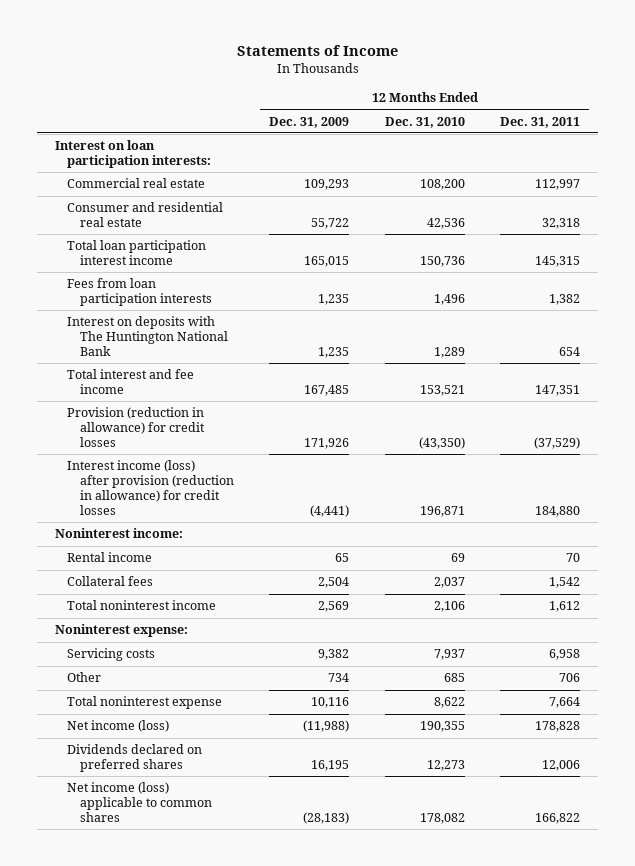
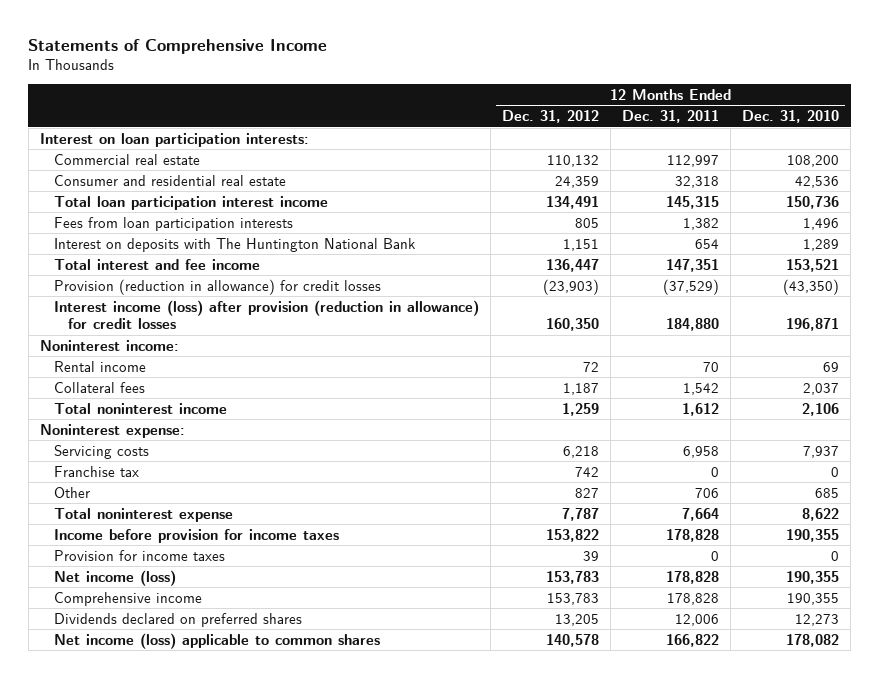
- Statements of Income
+ Statements of Comprehensive Income
- | 12 Months Ended Dec. 31, 2009 | 12 Months Ended Dec. 31, 2010 | 12 Months Ended Dec. 31, 2011
+ | 12 Months Ended Dec. 31, 2012 | 12 Months Ended Dec. 31, 2011 | 12 Months Ended Dec. 31, 2010
+ Franchise tax | 742 | 0 | 0
+ Income before provision for income taxes | 153,822 | 178,828 | 190,355
+ Provision for income taxes | 39 | 0 | 0
+ Comprehensive income | 153,783 | 178,828 | 190,355

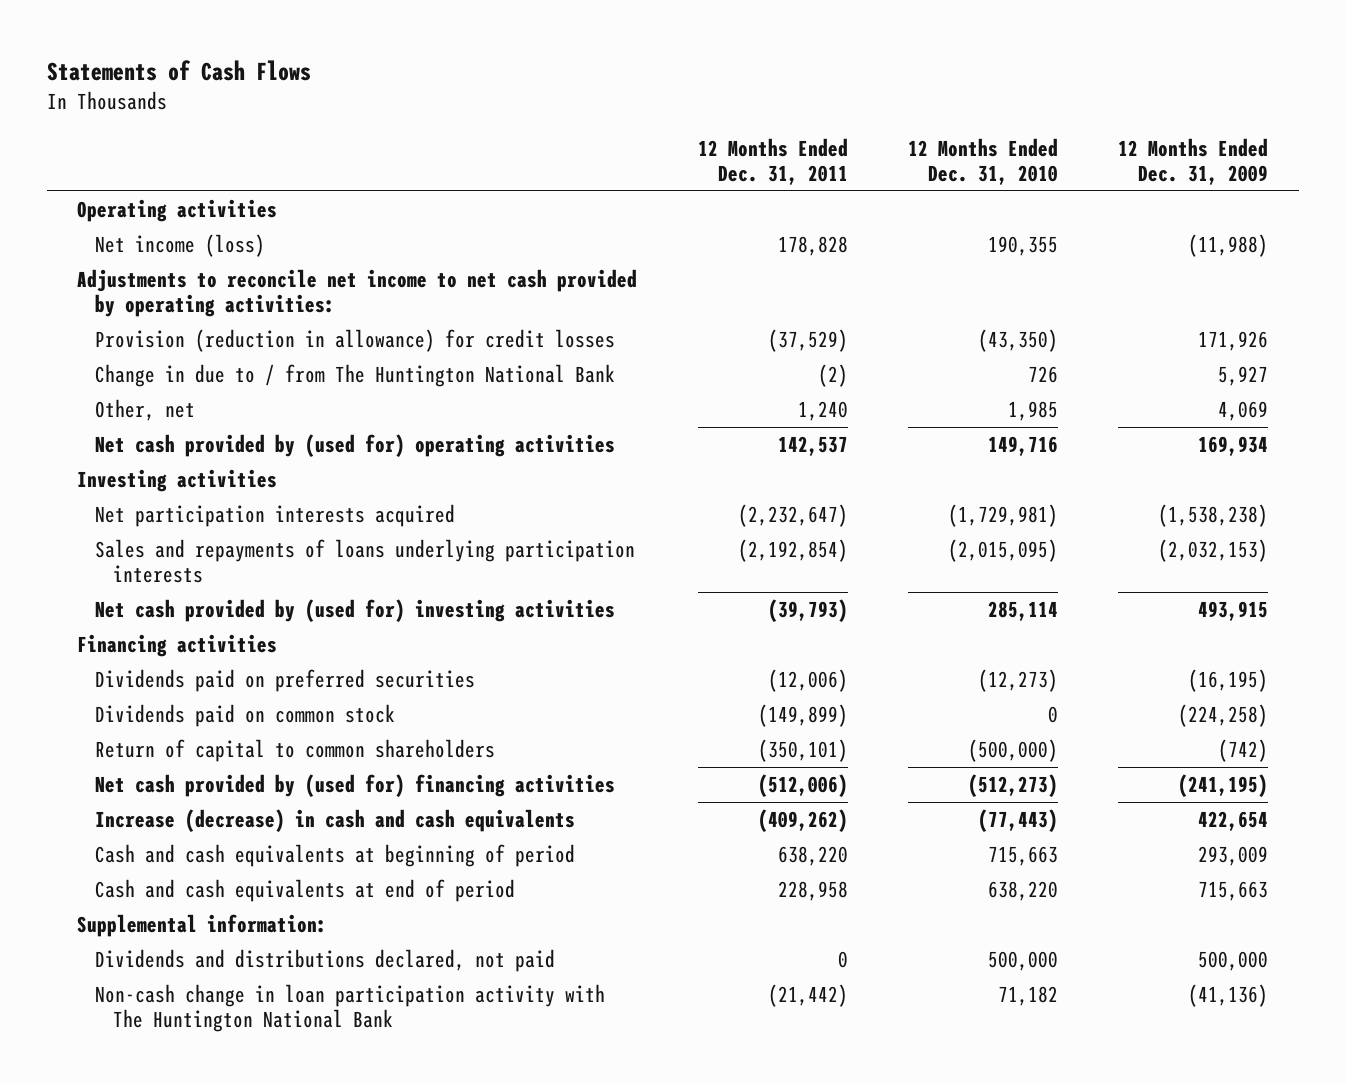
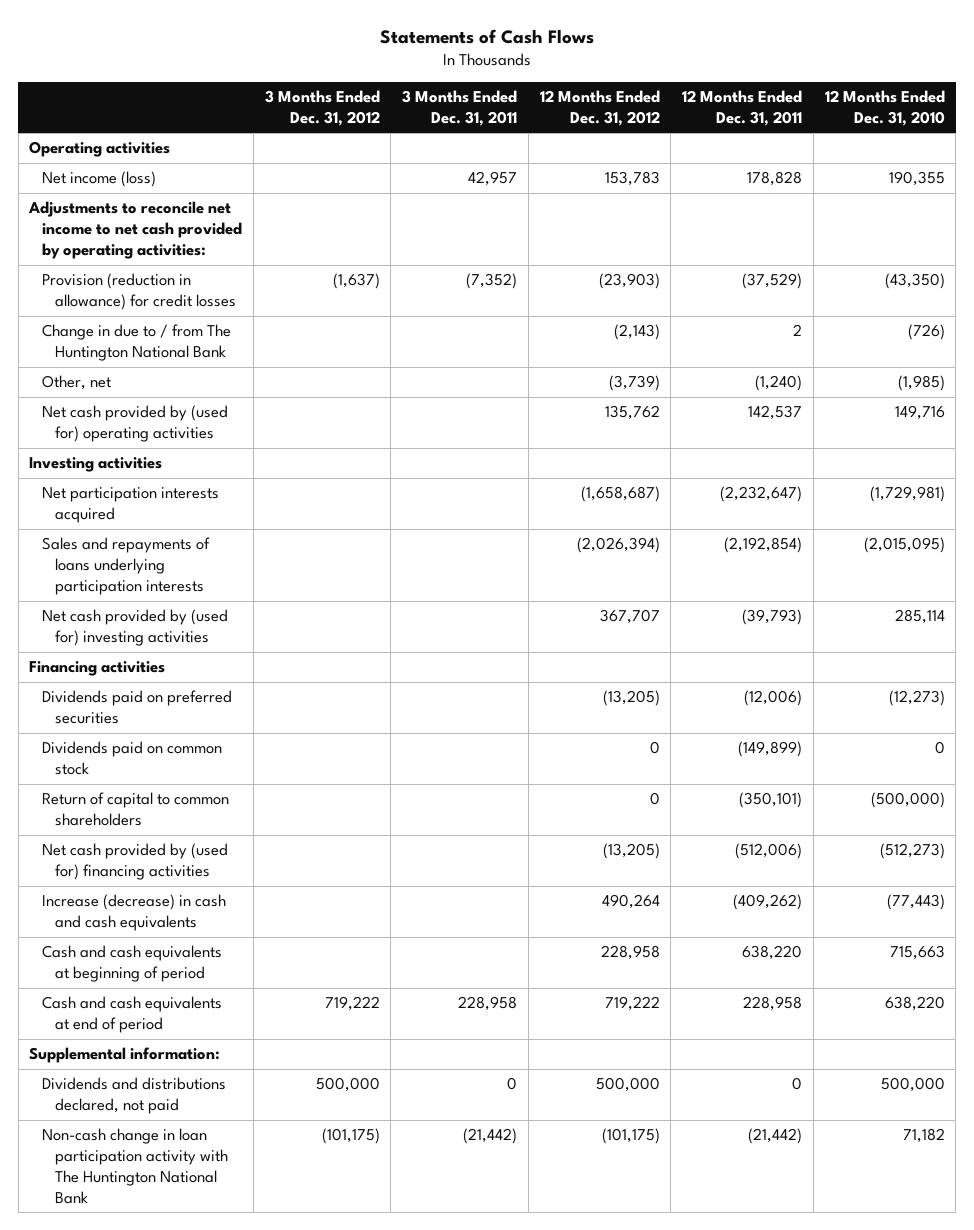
- | 12 Months Ended Dec. 31, 2011 | 12 Months Ended Dec. 31, 2010 | 12 Months Ended Dec. 31, 2009
+ | 3 Months Ended Dec. 31, 2012 | 3 Months Ended Dec. 31, 2011 | 12 Months Ended Dec. 31, 2012 | 12 Months Ended Dec. 31, 2011 | 12 Months Ended Dec. 31, 2010
- Change in due to / from The Huntington National Bank | (2) | 726 | 5,927
- Other, net | 1,240 | 1,985 | 4,069
+ Change in due to / from The Huntington National Bank | | | (2,143) | 2 | (726)
+ Other, net | | | (3,739) | (1,240) | (1,985)

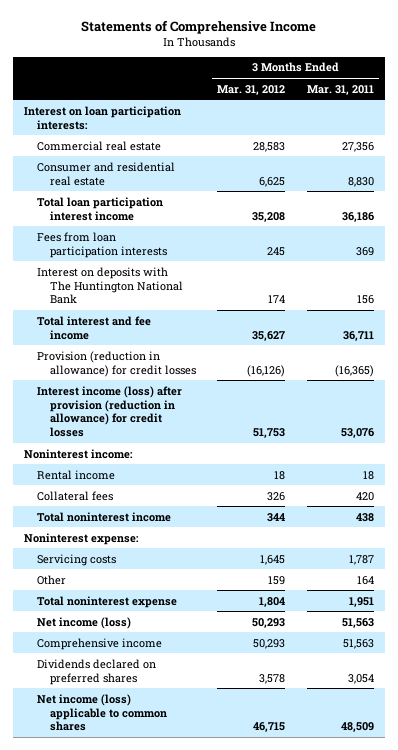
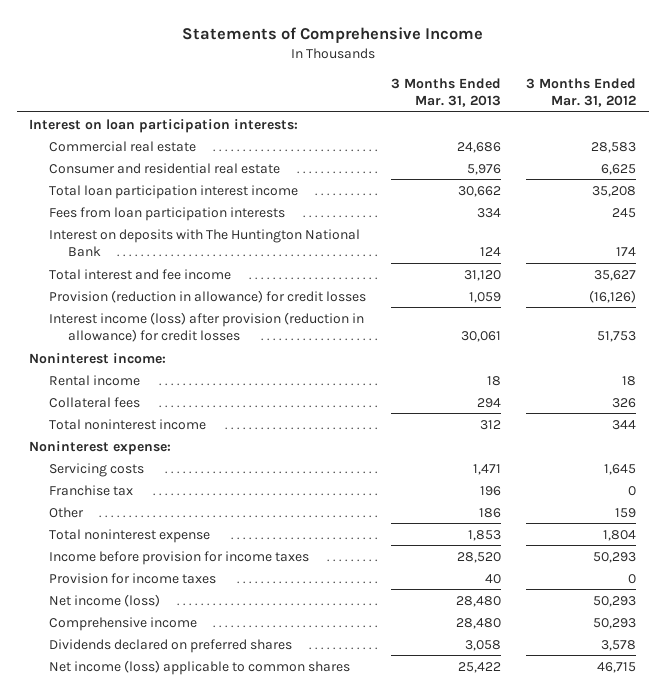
- | 3 Months Ended Mar. 31, 2012 | 3 Months Ended Mar. 31, 2011
+ | 3 Months Ended Mar. 31, 2013 | 3 Months Ended Mar. 31, 2012
+ Franchise tax | 196 | 0
+ Income before provision for income taxes | 28,520 | 50,293
+ Provision for income taxes | 40 | 0

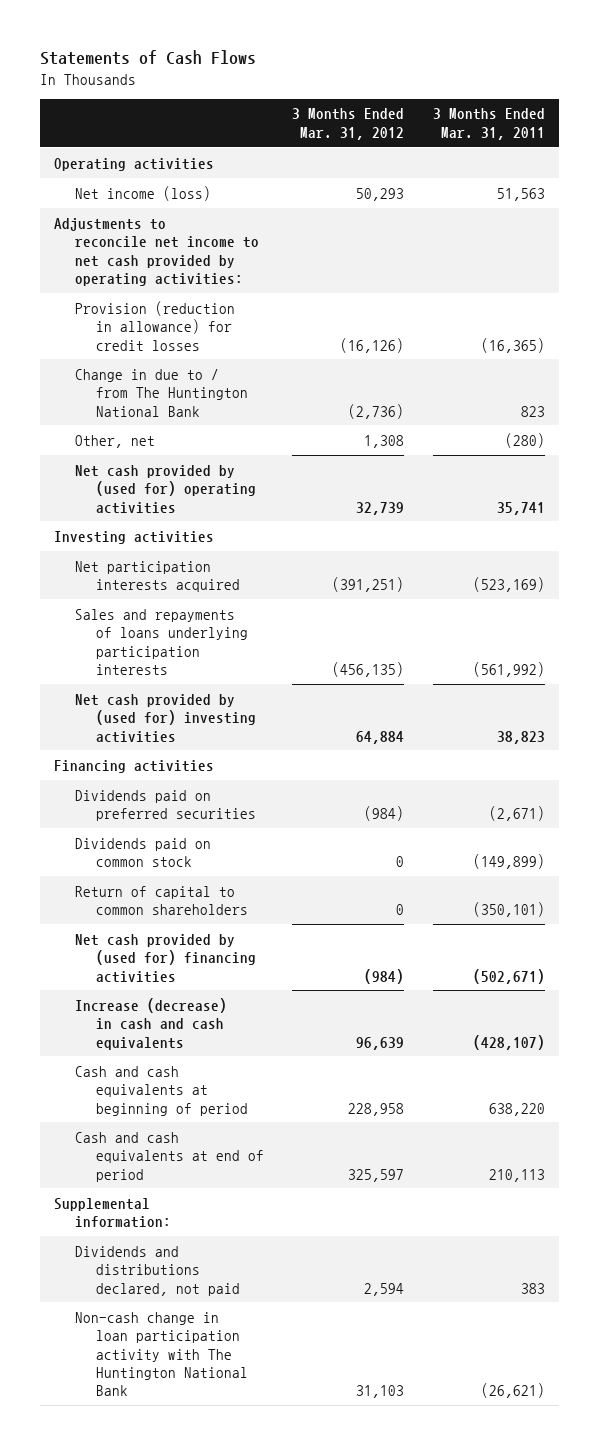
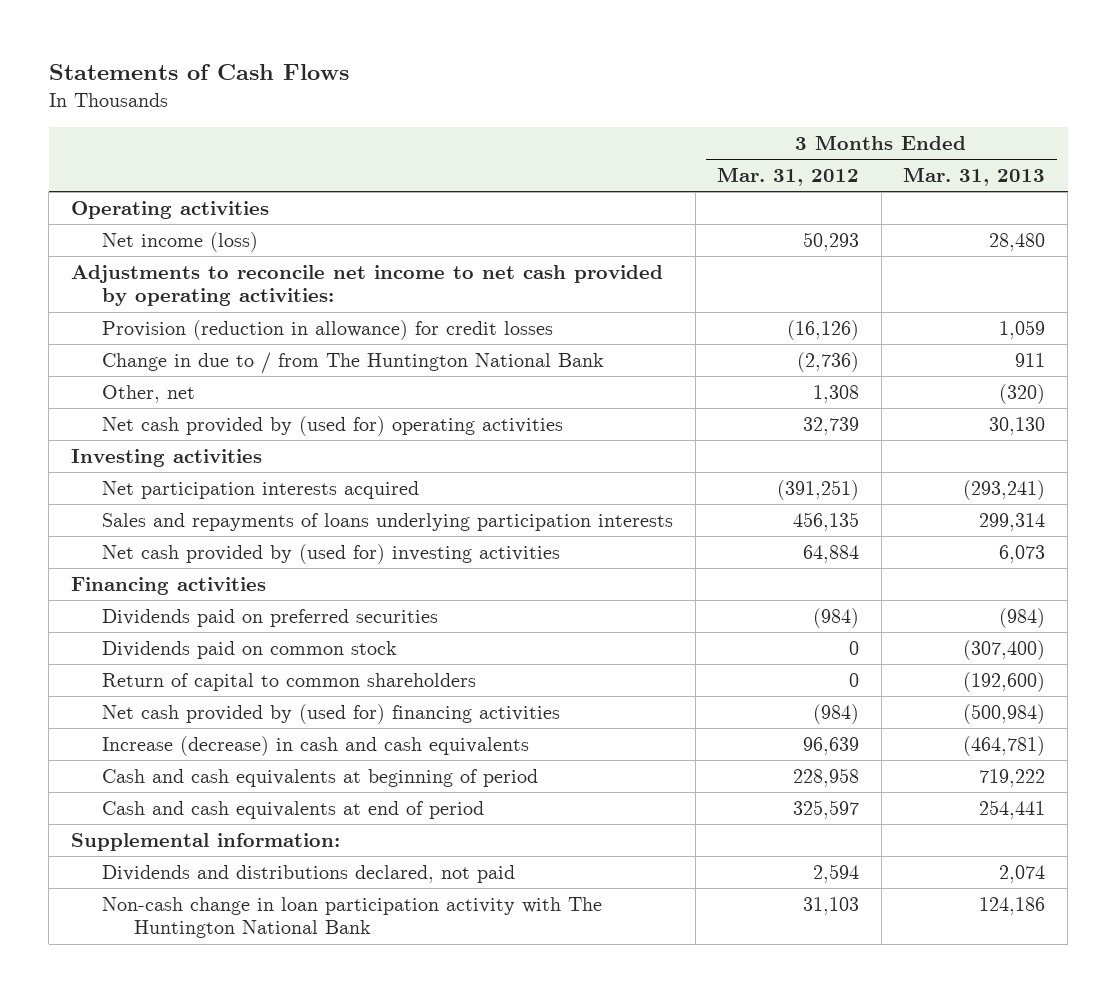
- | 3 Months Ended Mar. 31, 2012 | 3 Months Ended Mar. 31, 2011
+ | 3 Months Ended Mar. 31, 2012 | 3 Months Ended Mar. 31, 2013
- Sales and repayments of loans underlying participation interests | (456,135) | (561,992)
+ Sales and repayments of loans underlying participation interests | 456,135 | 299,314

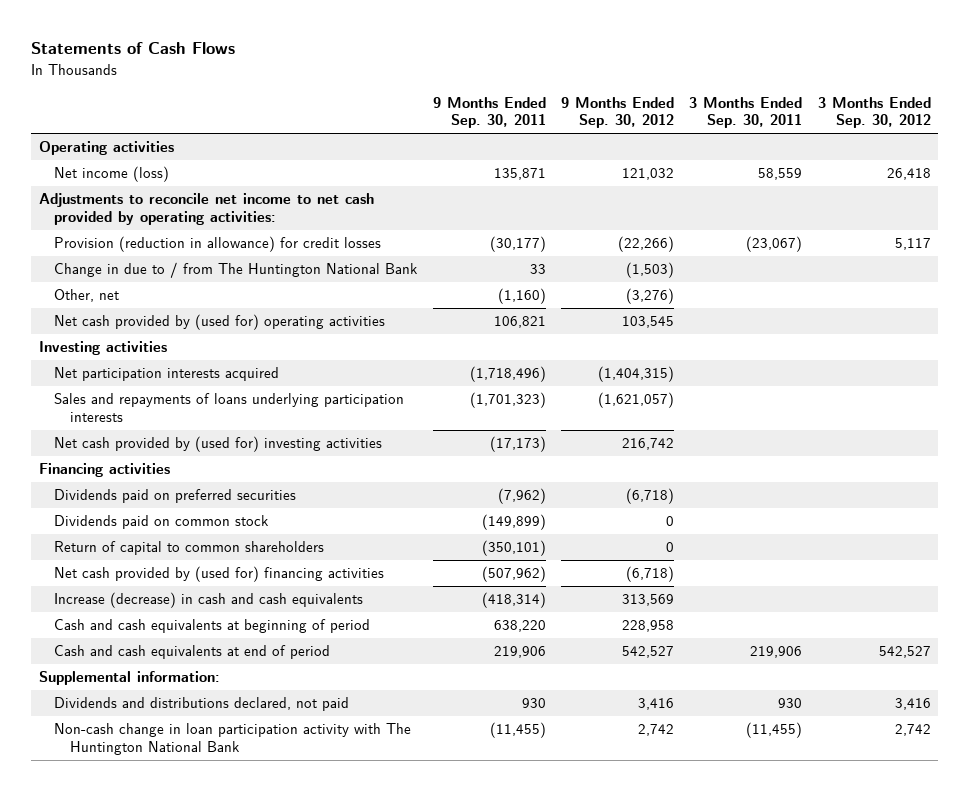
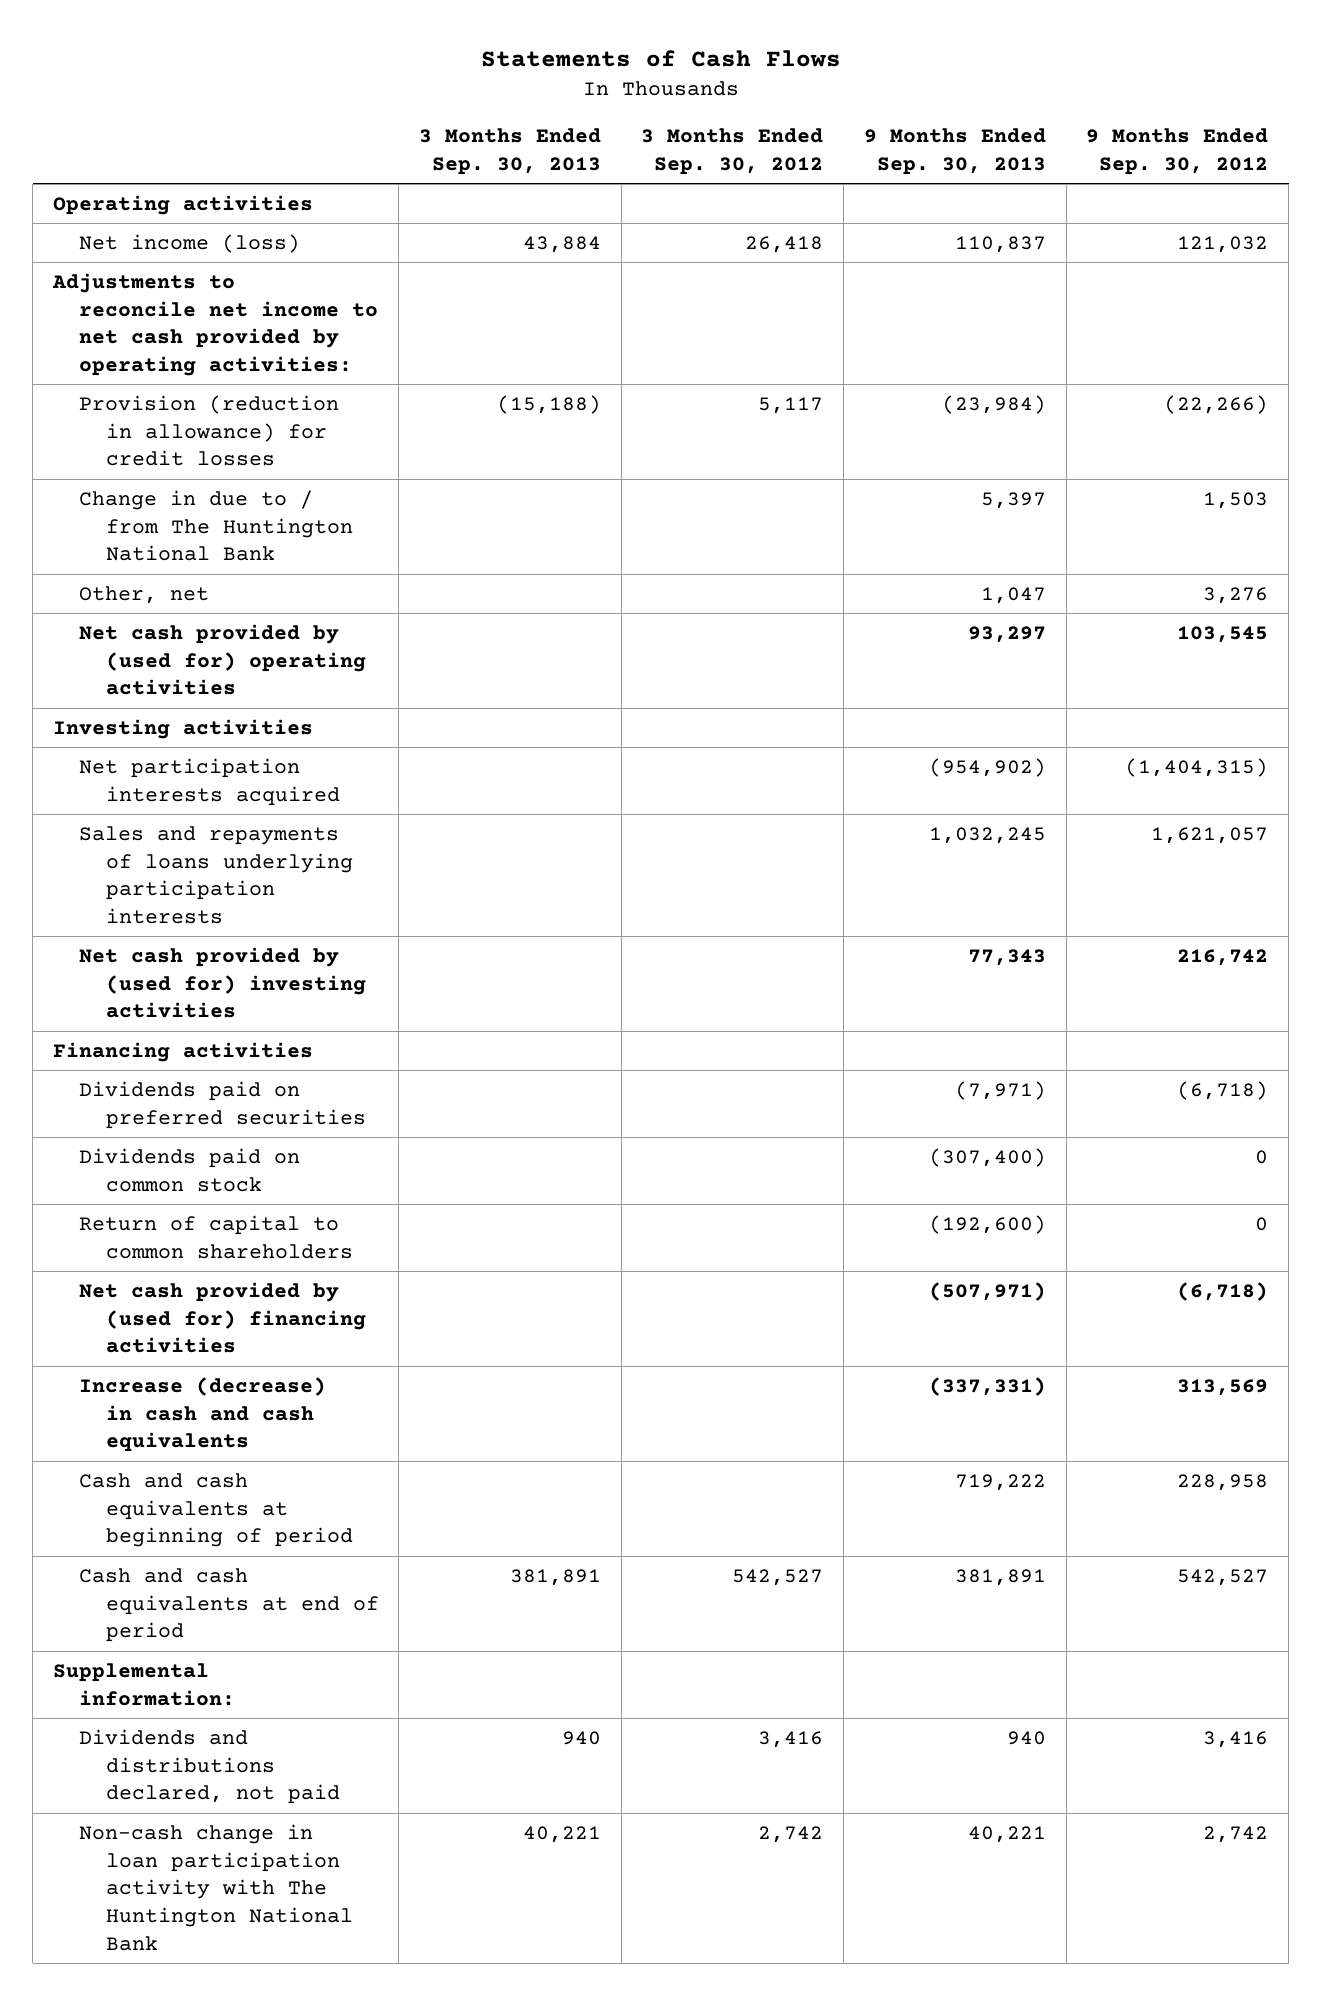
- | 9 Months Ended Sep. 30, 2011 | 9 Months Ended Sep. 30, 2012 | 3 Months Ended Sep. 30, 2011 | 3 Months Ended Sep. 30, 2012
+ | 3 Months Ended Sep. 30, 2013 | 3 Months Ended Sep. 30, 2012 | 9 Months Ended Sep. 30, 2013 | 9 Months Ended Sep. 30, 2012
- Change in due to / from The Huntington National Bank | 33 | (1,503) | |
- Other, net | (1,160) | (3,276) | |
+ Change in due to / from The Huntington National Bank | | | 5,397 | 1,503
+ Other, net | | | 1,047 | 3,276
- Sales and repayments of loans underlying participation interests | (1,701,323) | (1,621,057) | |
+ Sales and repayments of loans underlying participation interests | | | 1,032,245 | 1,621,057

